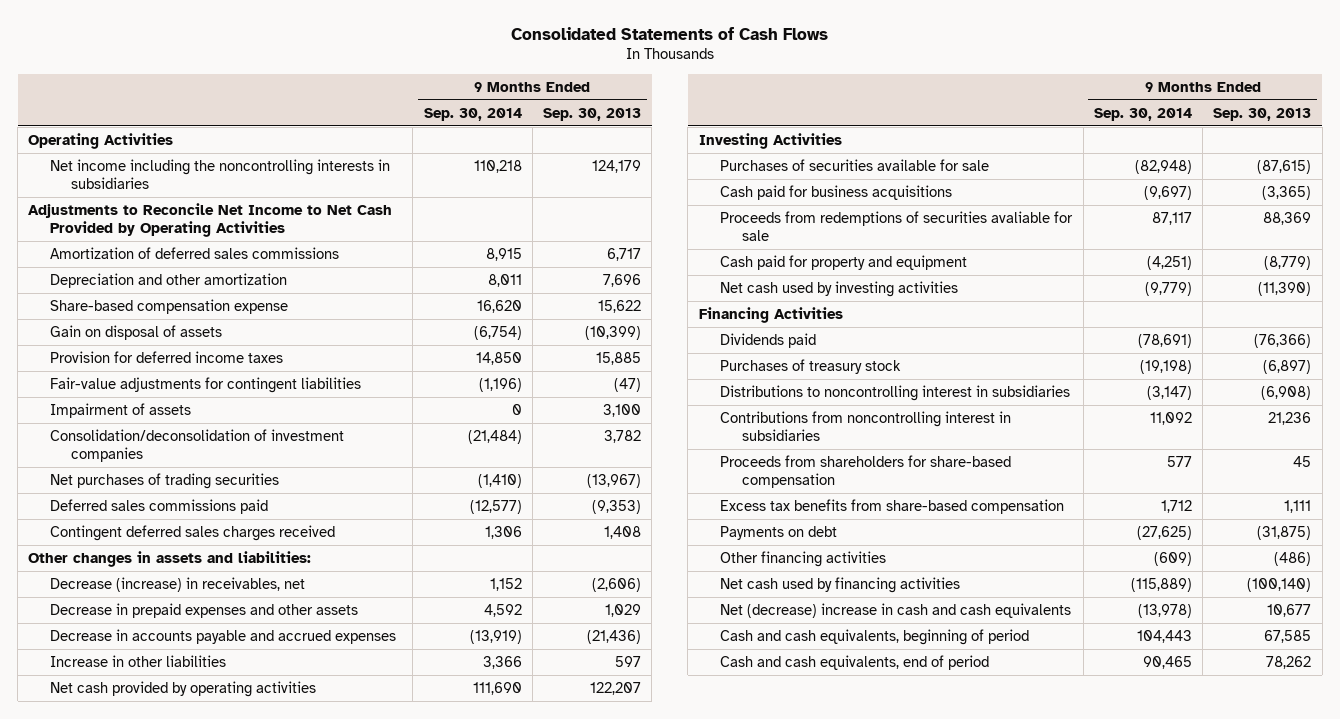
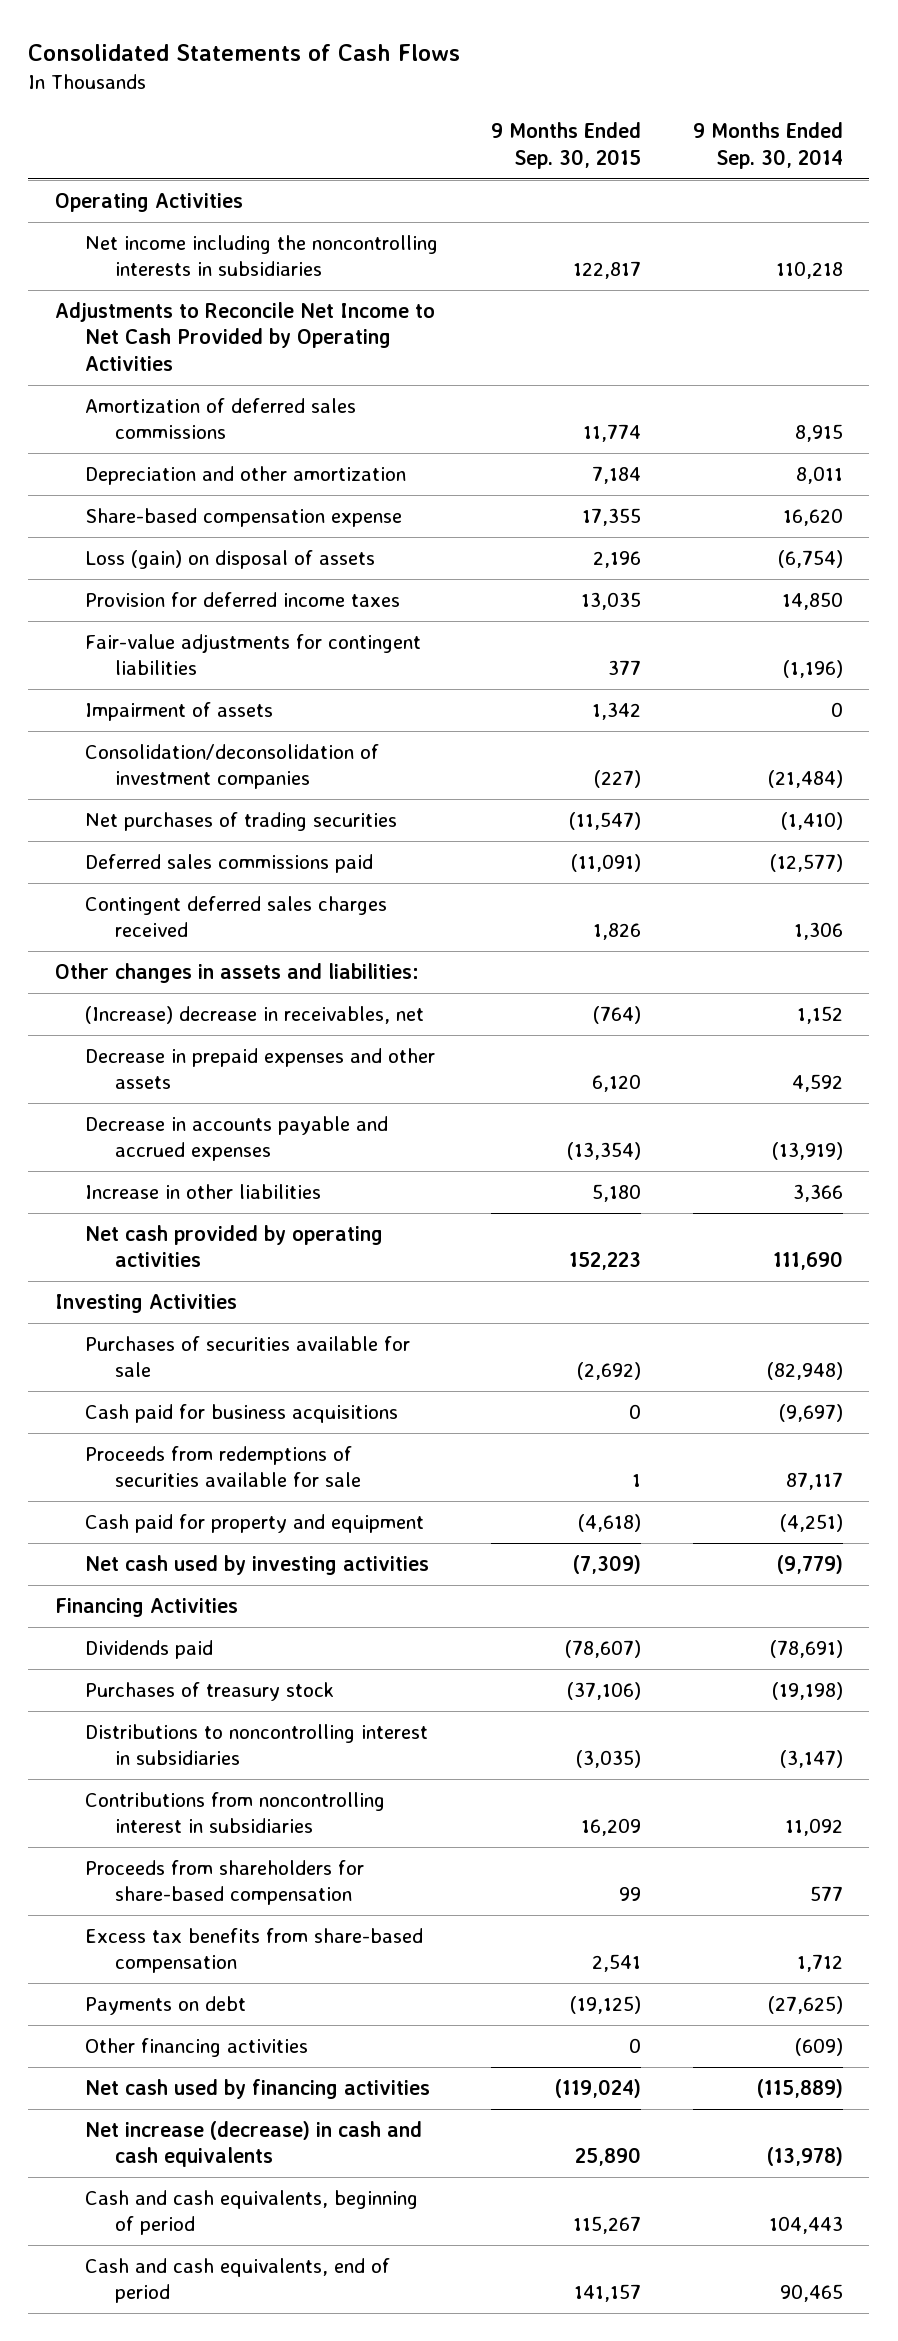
- | 9 Months Ended Sep. 30, 2014 | 9 Months Ended Sep. 30, 2013
+ | 9 Months Ended Sep. 30, 2015 | 9 Months Ended Sep. 30, 2014
- Gain on disposal of assets | (6,754) | (10,399)
+ Loss (gain) on disposal of assets | 2,196 | (6,754)
- Decrease (increase) in receivables, net | 1,152 | (2,606)
+ (Increase) decrease in receivables, net | (764) | 1,152
- Proceeds from redemptions of securities avaliable for sale | 87,117 | 88,369
+ Proceeds from redemptions of securities available for sale | 1 | 87,117
- Net (decrease) increase in cash and cash equivalents | (13,978) | 10,677
+ Net increase (decrease) in cash and cash equivalents | 25,890 | (13,978)

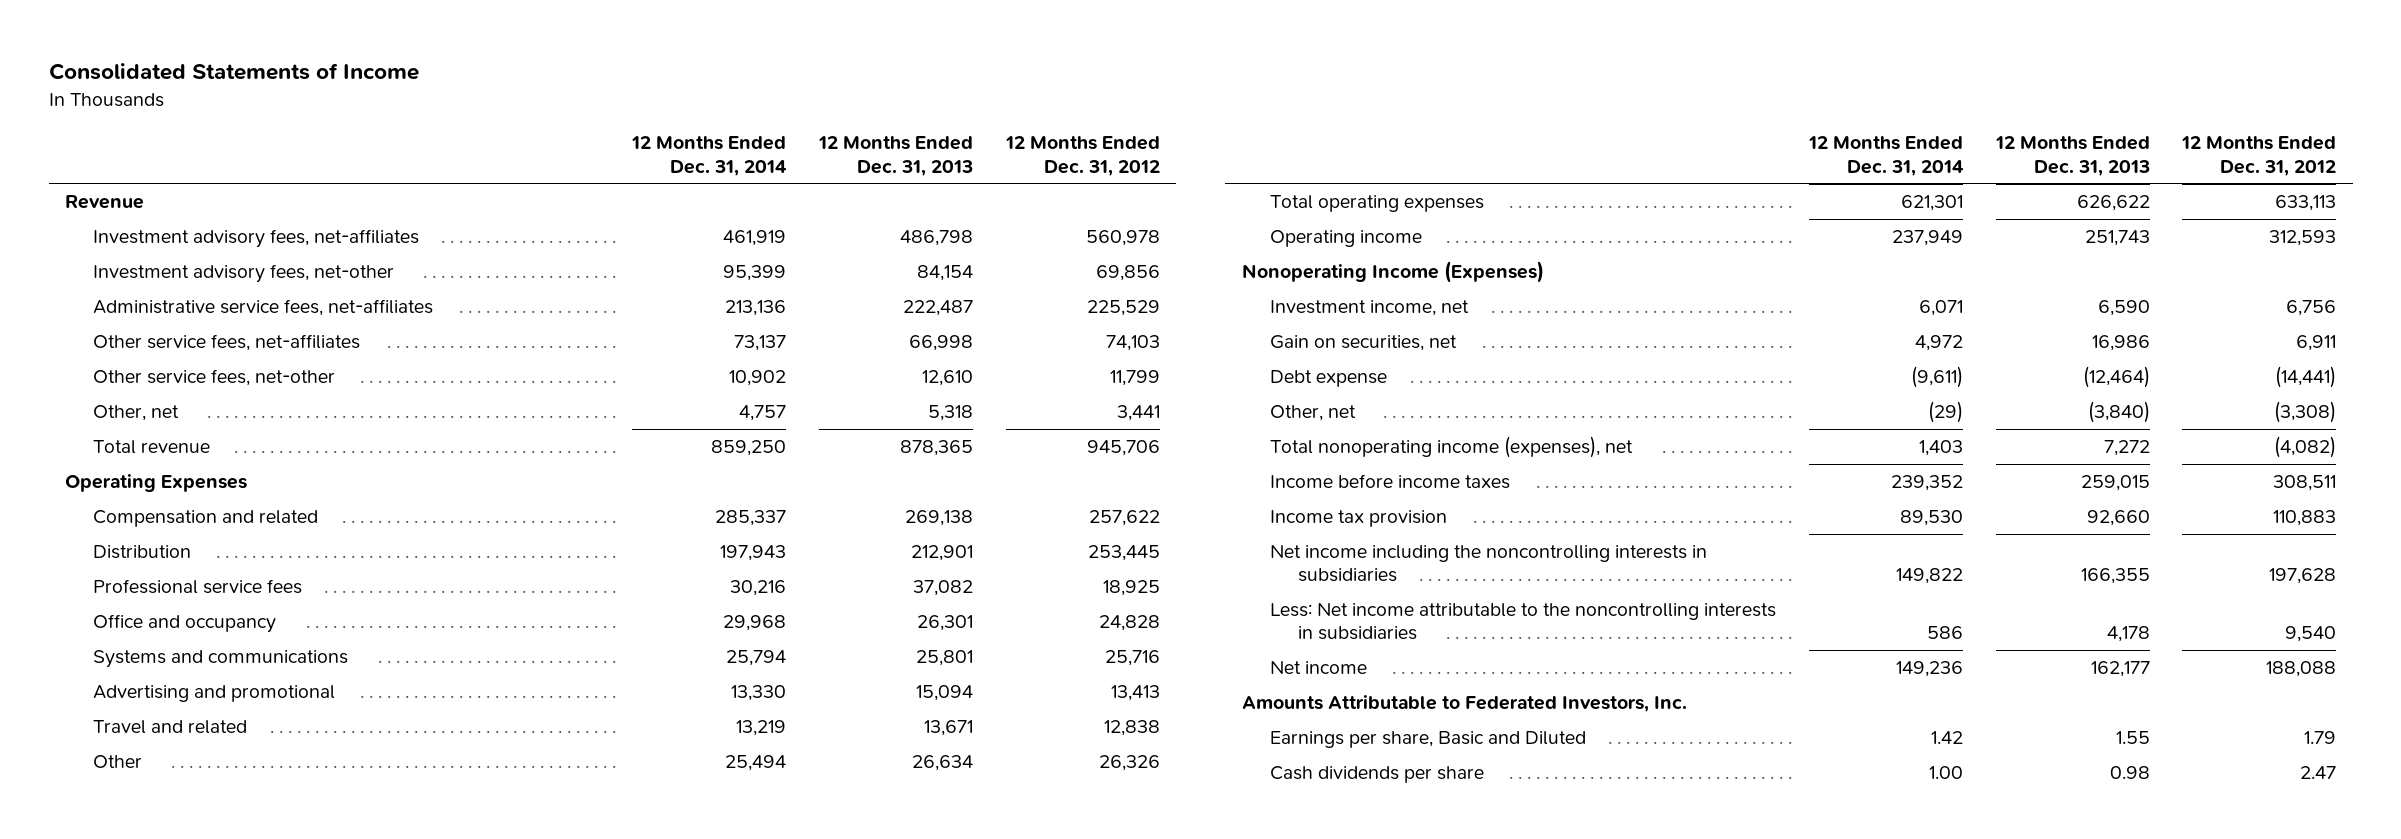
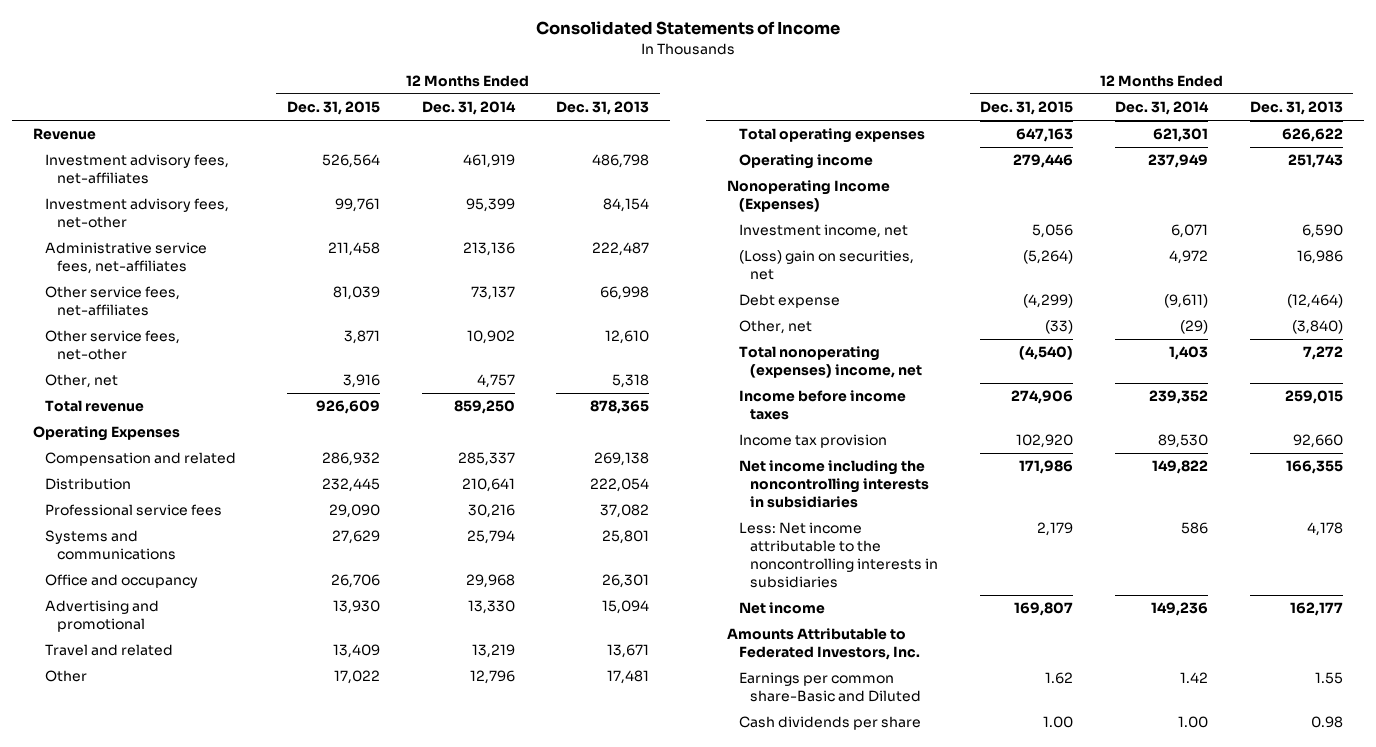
- | 12 Months Ended Dec. 31, 2014 | 12 Months Ended Dec. 31, 2013 | 12 Months Ended Dec. 31, 2012
+ | 12 Months Ended Dec. 31, 2015 | 12 Months Ended Dec. 31, 2014 | 12 Months Ended Dec. 31, 2013
- Distribution | 197,943 | 212,901 | 253,445
+ Distribution | 232,445 | 210,641 | 222,054
moved down: Office and occupancy | 26,706 | 29,968 | 26,301
- Other | 25,494 | 26,634 | 26,326
+ Other | 17,022 | 12,796 | 17,481
- Gain on securities, net | 4,972 | 16,986 | 6,911
+ (Loss) gain on securities, net | (5,264) | 4,972 | 16,986
- Total nonoperating income (expenses), net | 1,403 | 7,272 | (4,082)
+ Total nonoperating (expenses) income, net | (4,540) | 1,403 | 7,272
- Earnings per share, Basic and Diluted | 1.42 | 1.55 | 1.79
+ Earnings per common share-Basic and Diluted | 1.62 | 1.42 | 1.55

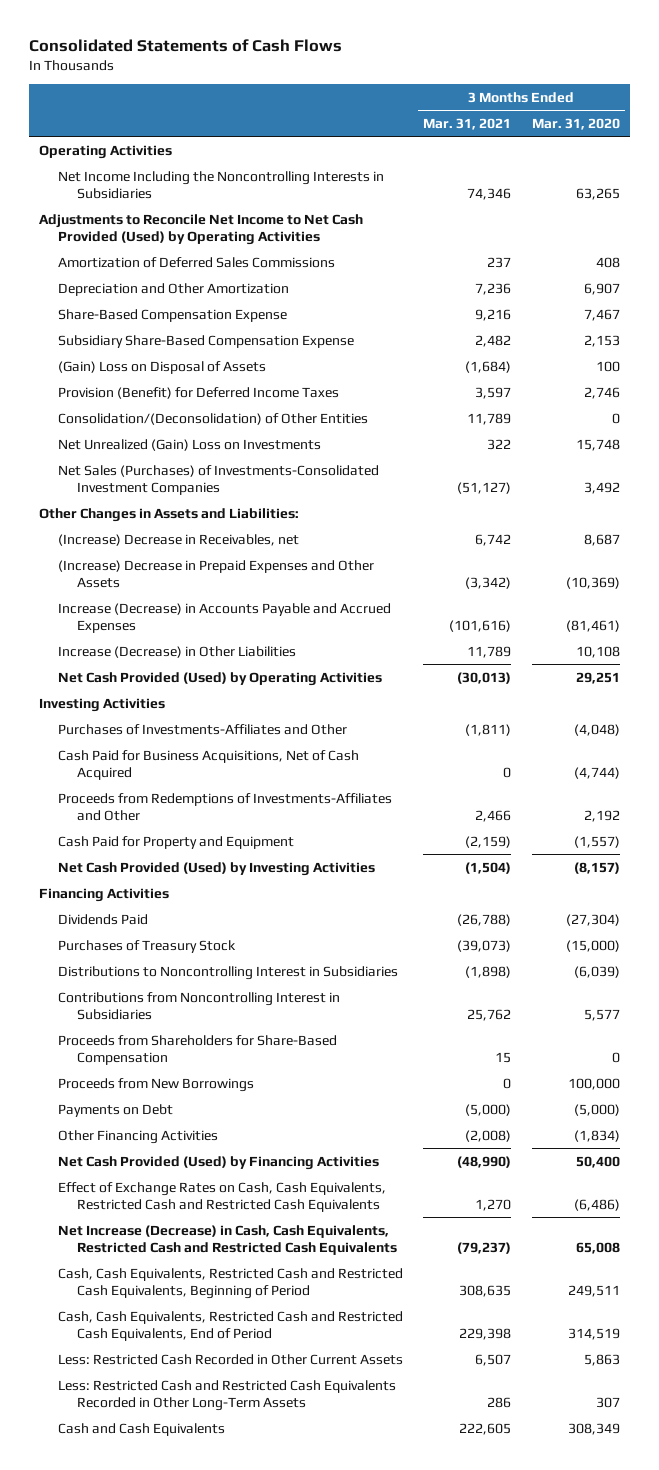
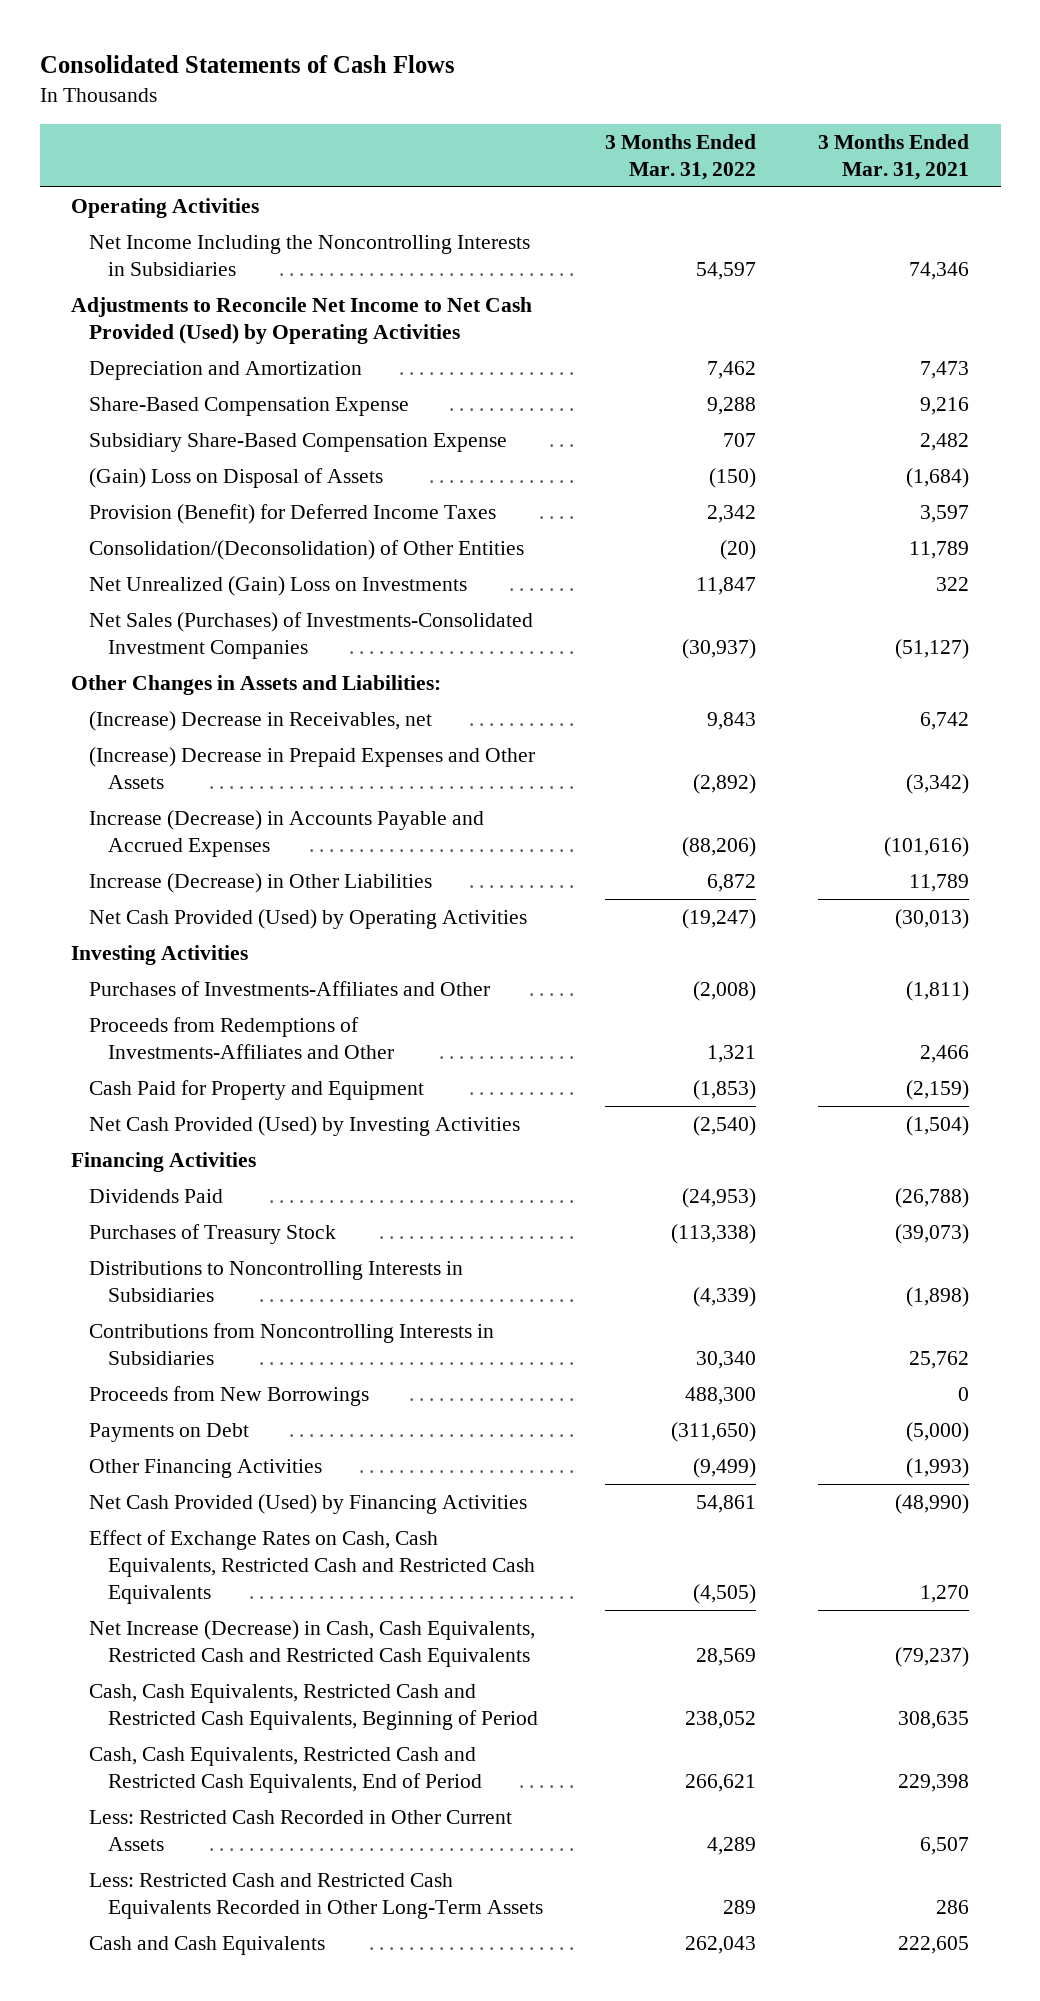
- | 3 Months Ended Mar. 31, 2021 | 3 Months Ended Mar. 31, 2020
+ | 3 Months Ended Mar. 31, 2022 | 3 Months Ended Mar. 31, 2021
- Amortization of Deferred Sales Commissions | 237 | 408
- Depreciation and Other Amortization | 7,236 | 6,907
+ Depreciation and Amortization | 7,462 | 7,473
- Cash Paid for Business Acquisitions, Net of Cash Acquired | 0 | (4,744)
- Distributions to Noncontrolling Interest in Subsidiaries | (1,898) | (6,039)
- Contributions from Noncontrolling Interest in Subsidiaries | 25,762 | 5,577
- Proceeds from Shareholders for Share-Based Compensation | 15 | 0
+ Distributions to Noncontrolling Interests in Subsidiaries | (4,339) | (1,898)
+ Contributions from Noncontrolling Interests in Subsidiaries | 30,340 | 25,762
- Other Financing Activities | (2,008) | (1,834)
+ Other Financing Activities | (9,499) | (1,993)

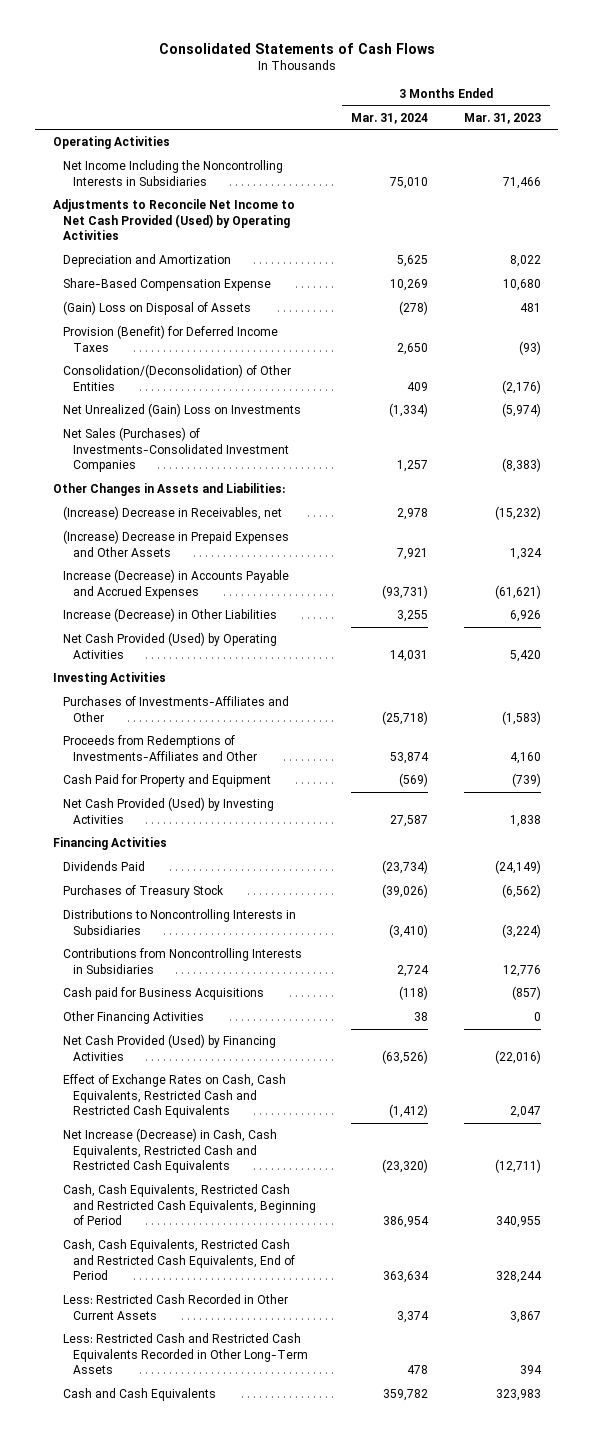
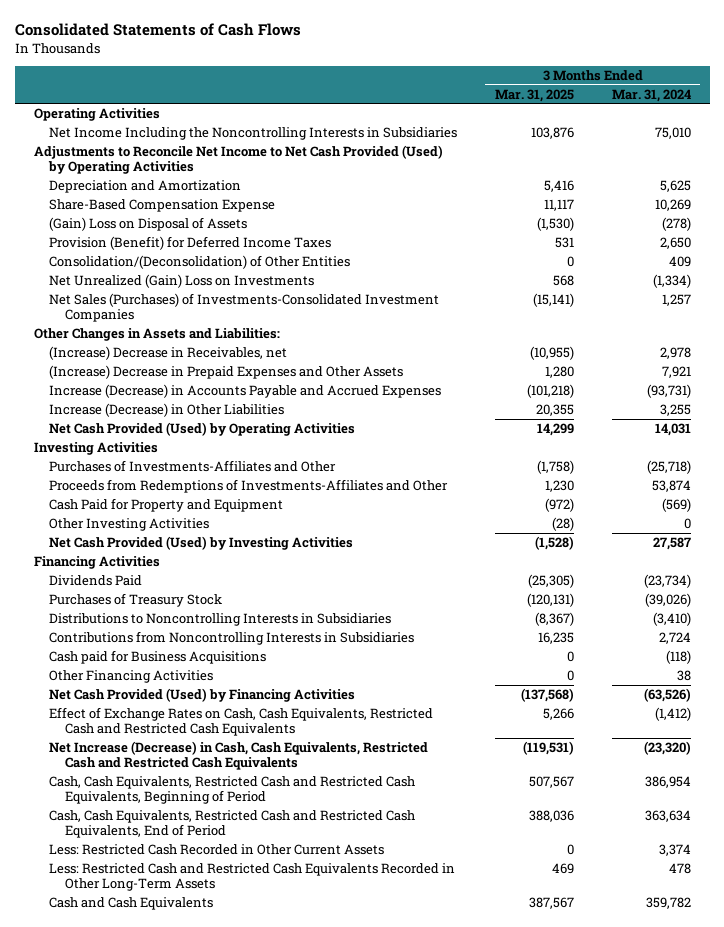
- | 3 Months Ended Mar. 31, 2024 | 3 Months Ended Mar. 31, 2023
+ | 3 Months Ended Mar. 31, 2025 | 3 Months Ended Mar. 31, 2024
+ Other Investing Activities | (28) | 0

